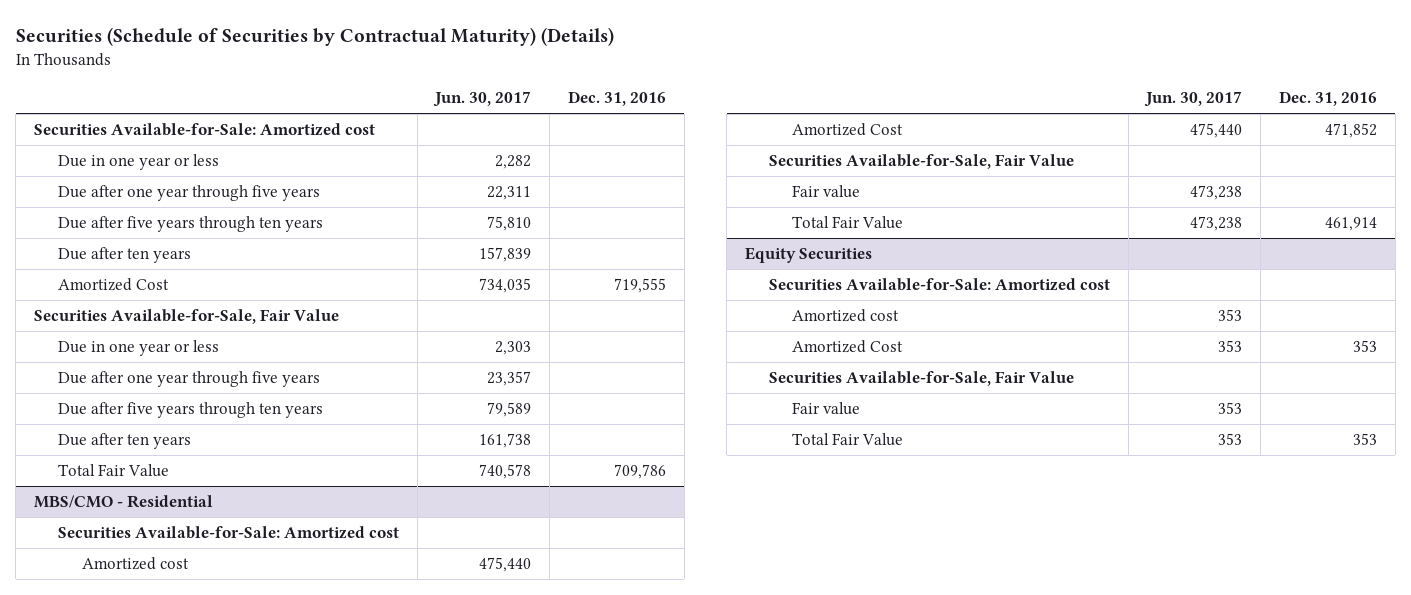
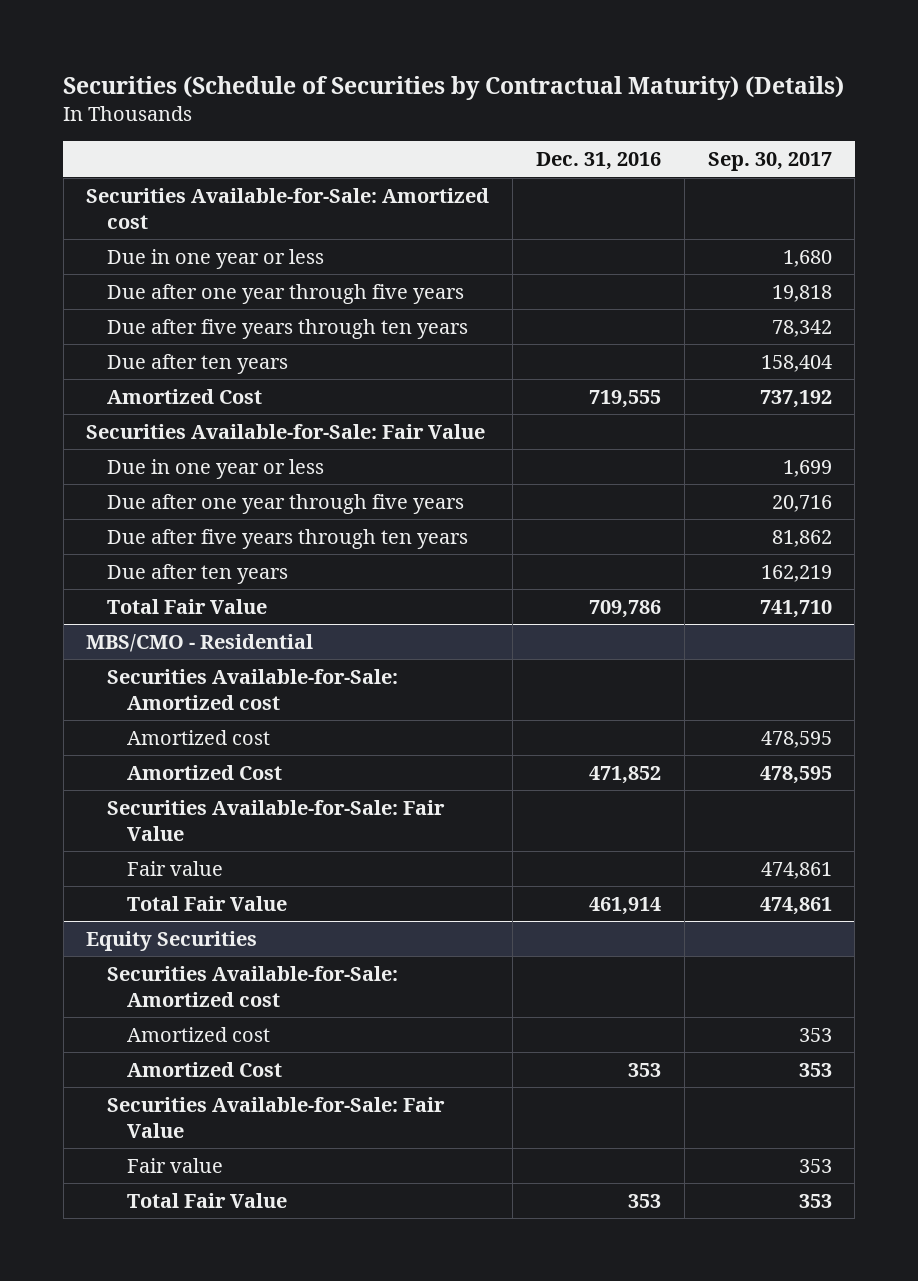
- | Jun. 30, 2017 | Dec. 31, 2016
+ | Dec. 31, 2016 | Sep. 30, 2017
- Securities Available-for-Sale, Fair Value
+ Securities Available-for-Sale: Fair Value
@ MBS/CMO - Residential
- Securities Available-for-Sale, Fair Value
+ Securities Available-for-Sale: Fair Value
@ Equity Securities
- Securities Available-for-Sale, Fair Value
+ Securities Available-for-Sale: Fair Value

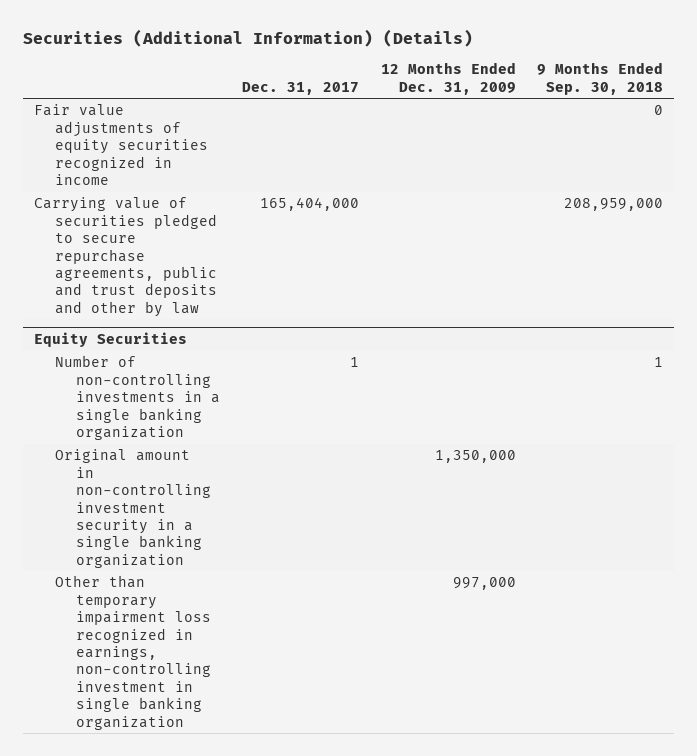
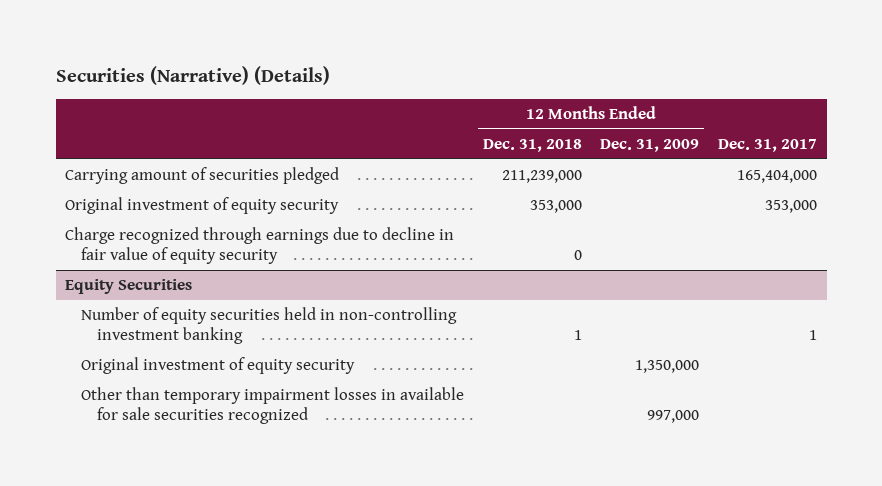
- Securities (Additional Information) (Details)
+ Securities (Narrative) (Details)
- | Dec. 31, 2017 | 12 Months Ended Dec. 31, 2009 | 9 Months Ended Sep. 30, 2018
+ | 12 Months Ended Dec. 31, 2018 | 12 Months Ended Dec. 31, 2009 | Dec. 31, 2017
- Fair value adjustments of equity securities recognized in income | | | 0
- Carrying value of securities pledged to secure repurchase agreements, public and trust deposits and other by law | 165,404,000 | | 208,959,000
+ Carrying amount of securities pledged | 211,239,000 | | 165,404,000
+ Original investment of equity security | 353,000 | | 353,000
+ Charge recognized through earnings due to decline in fair value of equity security | 0 | |
@ Equity Securities
- Number of non-controlling investments in a single banking organization | 1 | | 1
- Original amount in non-controlling investment security in a single banking organization | | 1,350,000 |
- Other than temporary impairment loss recognized in earnings, non-controlling investment in single banking organization | | 997,000 |
+ Number of equity securities held in non-controlling investment banking | 1 | | 1
+ Original investment of equity security | | 1,350,000 |
+ Other than temporary impairment losses in available for sale securities recognized | | 997,000 |

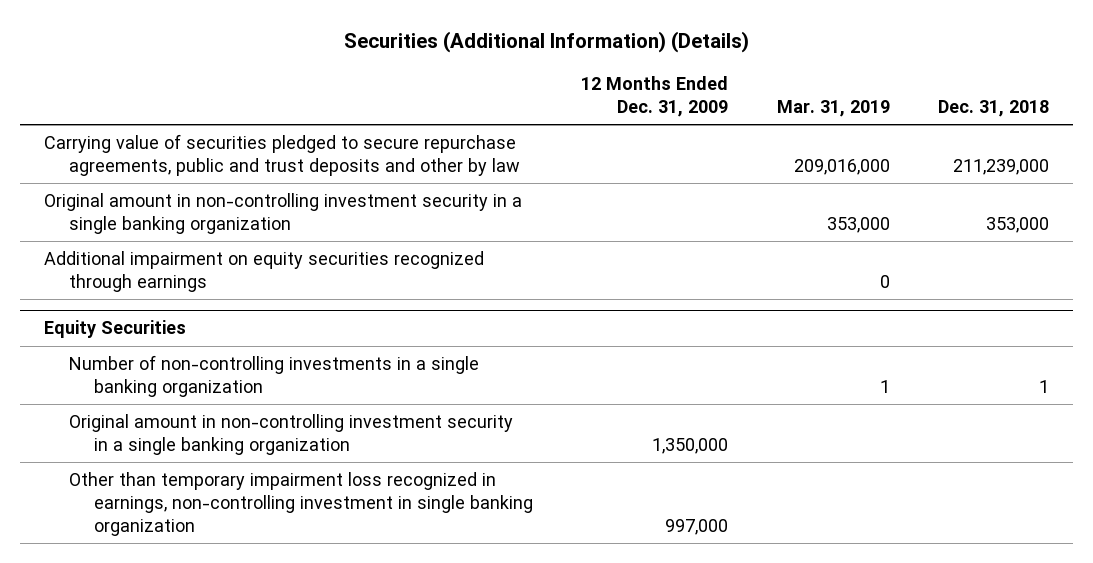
- Securities (Narrative) (Details)
+ Securities (Additional Information) (Details)
- | 12 Months Ended Dec. 31, 2018 | 12 Months Ended Dec. 31, 2009 | Dec. 31, 2017
+ | 12 Months Ended Dec. 31, 2009 | Mar. 31, 2019 | Dec. 31, 2018
- Carrying amount of securities pledged | 211,239,000 | | 165,404,000
- Original investment of equity security | 353,000 | | 353,000
- Charge recognized through earnings due to decline in fair value of equity security | 0 | |
+ Carrying value of securities pledged to secure repurchase agreements, public and trust deposits and other by law | | 209,016,000 | 211,239,000
+ Original amount in non-controlling investment security in a single banking organization | | 353,000 | 353,000
+ Additional impairment on equity securities recognized through earnings | | 0 |
@ Equity Securities
- Number of equity securities held in non-controlling investment banking | 1 | | 1
- Original investment of equity security | | 1,350,000 |
- Other than temporary impairment losses in available for sale securities recognized | | 997,000 |
+ Number of non-controlling investments in a single banking organization | | 1 | 1
+ Original amount in non-controlling investment security in a single banking organization | 1,350,000 | |
+ Other than temporary impairment loss recognized in earnings, non-controlling investment in single banking organization | 997,000 | |

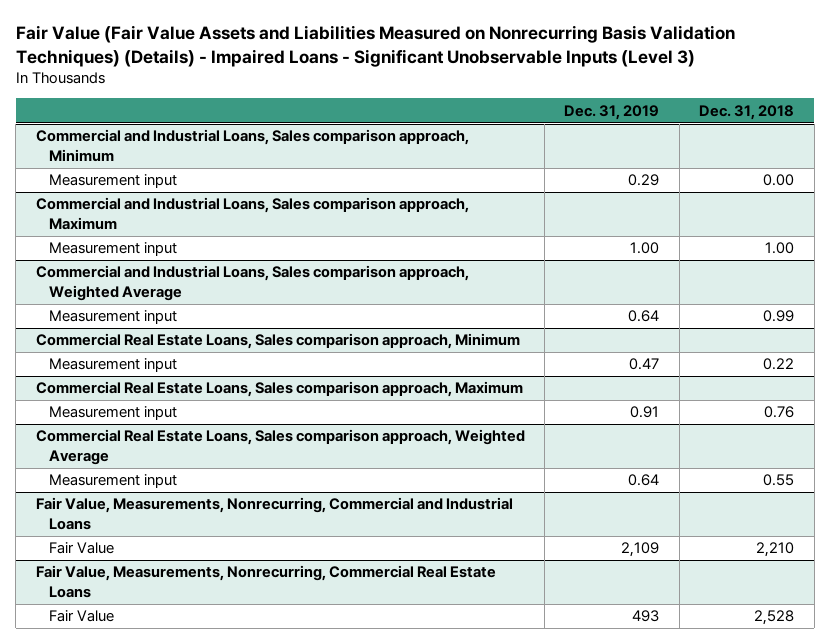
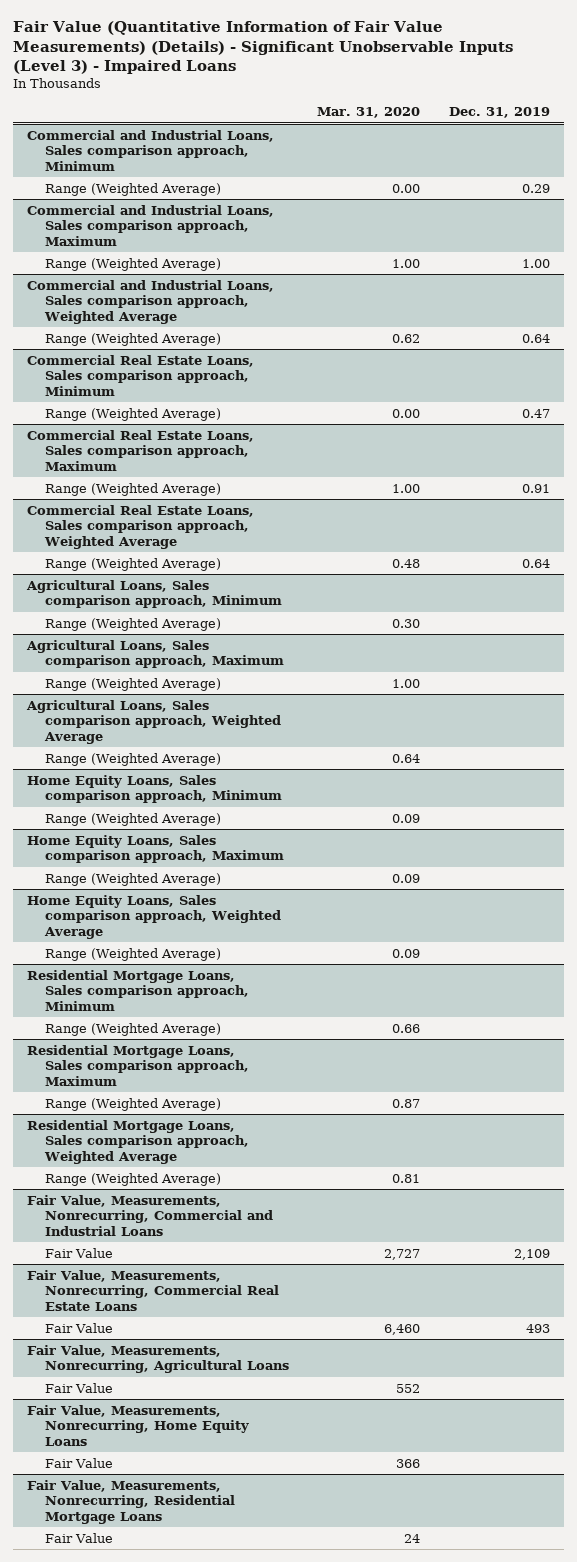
- Fair Value (Fair Value Assets and Liabilities Measured on Nonrecurring Basis Validation Techniques) (Details) - Impaired Loans - Significant Unobservable Inputs (Level 3)
+ Fair Value (Quantitative Information of Fair Value Measurements) (Details) - Significant Unobservable Inputs (Level 3) - Impaired Loans
- | Dec. 31, 2019 | Dec. 31, 2018
+ | Mar. 31, 2020 | Dec. 31, 2019
@ Commercial and Industrial Loans, Sales comparison approach, Minimum
- Measurement input | 0.29 | 0.00
+ Range (Weighted Average) | 0.00 | 0.29
@ Commercial and Industrial Loans, Sales comparison approach, Maximum
- Measurement input | 1.00 | 1.00
+ Range (Weighted Average) | 1.00 | 1.00
@ Commercial and Industrial Loans, Sales comparison approach, Weighted Average
- Measurement input | 0.64 | 0.99
+ Range (Weighted Average) | 0.62 | 0.64
@ Commercial Real Estate Loans, Sales comparison approach, Minimum
- Measurement input | 0.47 | 0.22
+ Range (Weighted Average) | 0.00 | 0.47
@ Commercial Real Estate Loans, Sales comparison approach, Maximum
- Measurement input | 0.91 | 0.76
+ Range (Weighted Average) | 1.00 | 0.91
@ Commercial Real Estate Loans, Sales comparison approach, Weighted Average
- Measurement input | 0.64 | 0.55
+ Range (Weighted Average) | 0.48 | 0.64
+ Agricultural Loans, Sales comparison approach, Minimum
+ Range (Weighted Average) | 0.30 |
+ Agricultural Loans, Sales comparison approach, Maximum
+ Range (Weighted Average) | 1.00 |
+ Agricultural Loans, Sales comparison approach, Weighted Average
+ Range (Weighted Average) | 0.64 |
+ Home Equity Loans, Sales comparison approach, Minimum
+ Range (Weighted Average) | 0.09 |
+ Home Equity Loans, Sales comparison approach, Maximum
+ Range (Weighted Average) | 0.09 |
+ Home Equity Loans, Sales comparison approach, Weighted Average
+ Range (Weighted Average) | 0.09 |
+ Residential Mortgage Loans, Sales comparison approach, Minimum
+ Range (Weighted Average) | 0.66 |
+ Residential Mortgage Loans, Sales comparison approach, Maximum
+ Range (Weighted Average) | 0.87 |
+ Residential Mortgage Loans, Sales comparison approach, Weighted Average
+ Range (Weighted Average) | 0.81 |
+ Fair Value, Measurements, Nonrecurring, Agricultural Loans
+ Fair Value | 552 |
+ Fair Value, Measurements, Nonrecurring, Home Equity Loans
+ Fair Value | 366 |
+ Fair Value, Measurements, Nonrecurring, Residential Mortgage Loans
+ Fair Value | 24 |

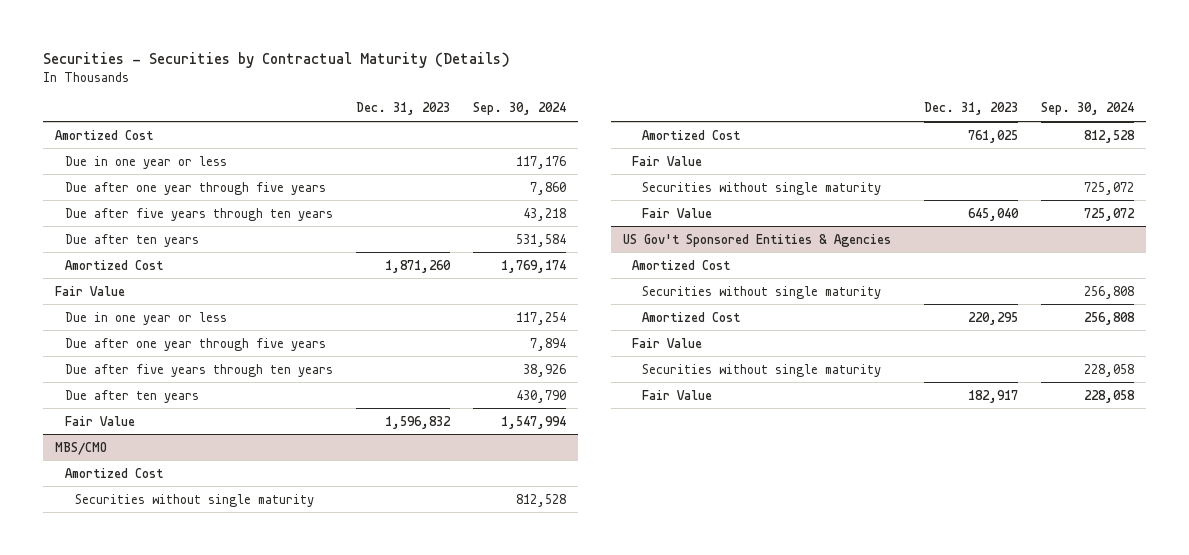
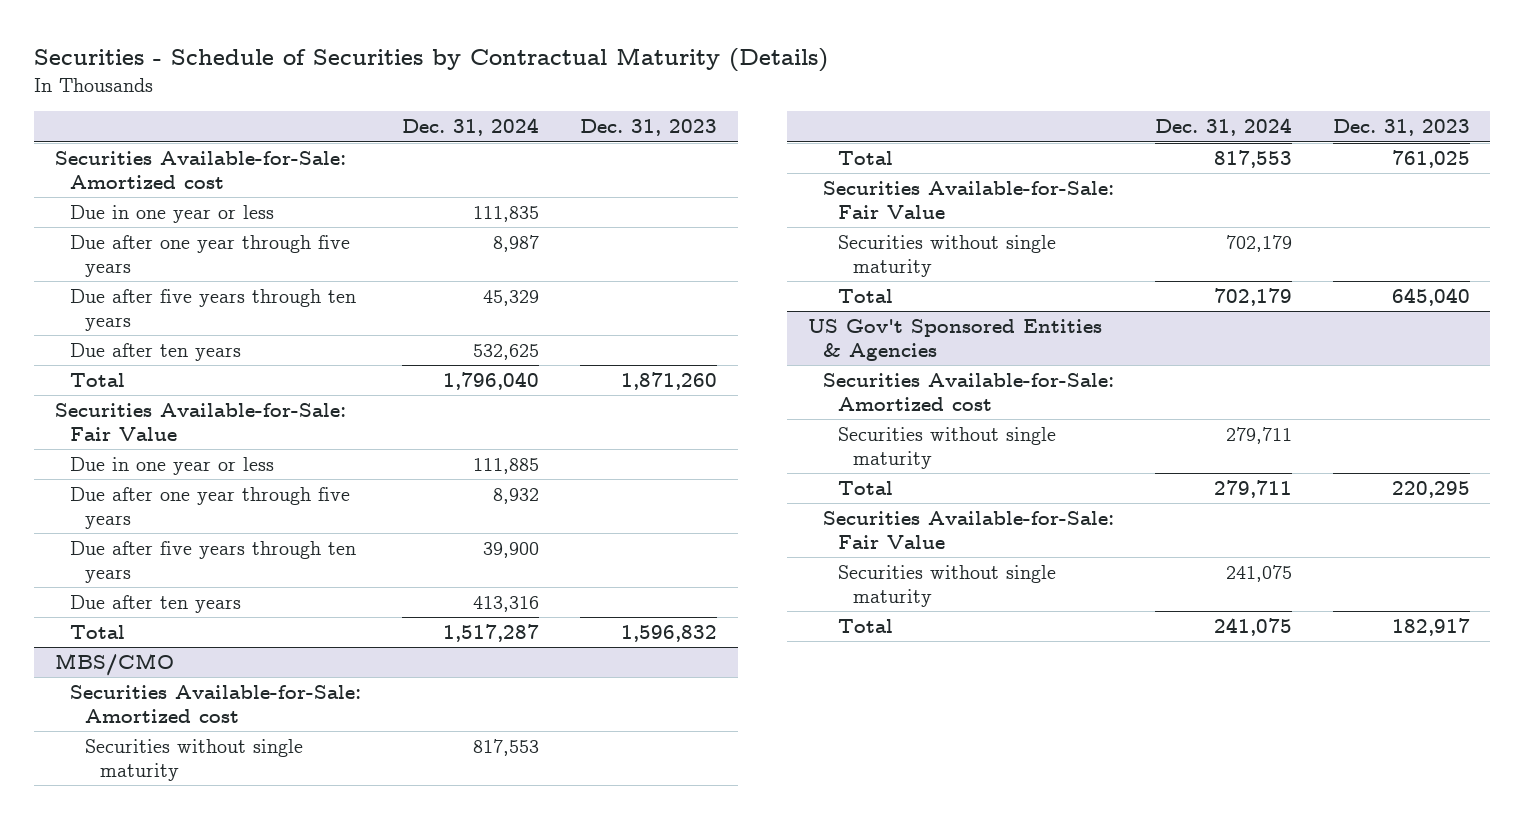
- Securities - Securities by Contractual Maturity (Details)
+ Securities - Schedule of Securities by Contractual Maturity (Details)
- | Dec. 31, 2023 | Sep. 30, 2024
+ | Dec. 31, 2024 | Dec. 31, 2023
- Amortized Cost
+ Securities Available-for-Sale: Amortized cost
- Amortized Cost | 1,871,260 | 1,769,174
- Fair Value
+ Total | 1,796,040 | 1,871,260
+ Securities Available-for-Sale: Fair Value
- Fair Value | 1,596,832 | 1,547,994
+ Total | 1,517,287 | 1,596,832
@ MBS/CMO
- Amortized Cost
+ Securities Available-for-Sale: Amortized cost
- Amortized Cost | 761,025 | 812,528
- Fair Value
+ Total | 817,553 | 761,025
+ Securities Available-for-Sale: Fair Value
- Fair Value | 645,040 | 725,072
+ Total | 702,179 | 645,040
@ US Gov't Sponsored Entities & Agencies
- Amortized Cost
+ Securities Available-for-Sale: Amortized cost
- Amortized Cost | 220,295 | 256,808
- Fair Value
+ Total | 279,711 | 220,295
+ Securities Available-for-Sale: Fair Value
- Fair Value | 182,917 | 228,058
+ Total | 241,075 | 182,917

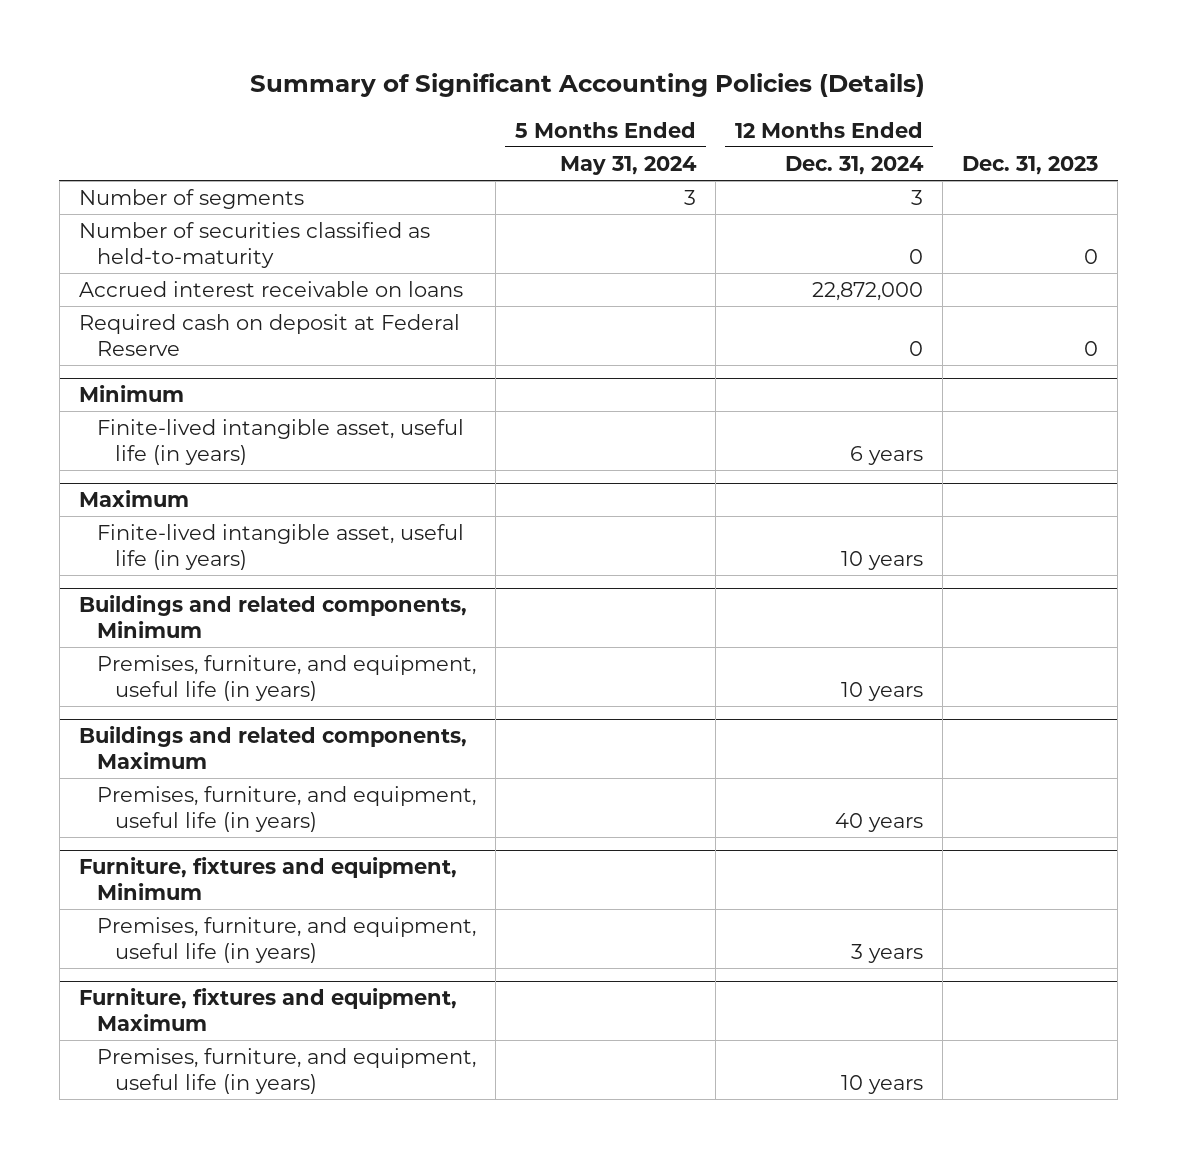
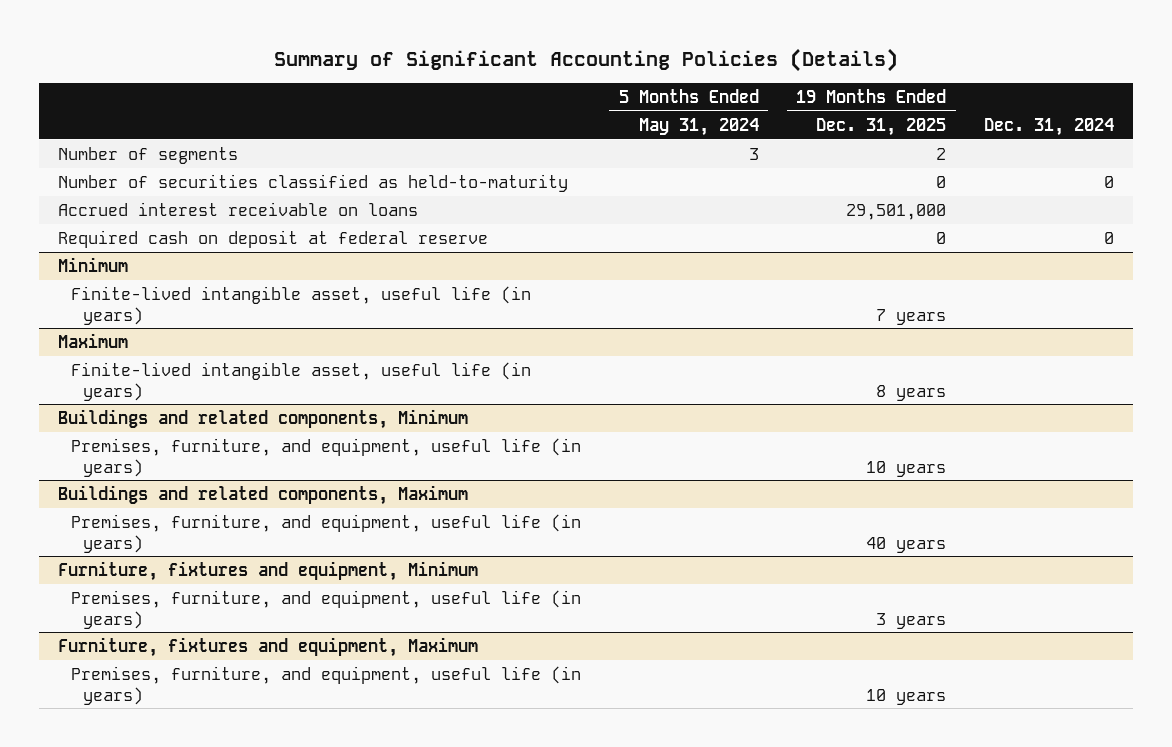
- | 5 Months Ended May 31, 2024 | 12 Months Ended Dec. 31, 2024 | Dec. 31, 2023
+ | 5 Months Ended May 31, 2024 | 19 Months Ended Dec. 31, 2025 | Dec. 31, 2024
- Required cash on deposit at Federal Reserve | | 0 | 0
+ Required cash on deposit at federal reserve | | 0 | 0

